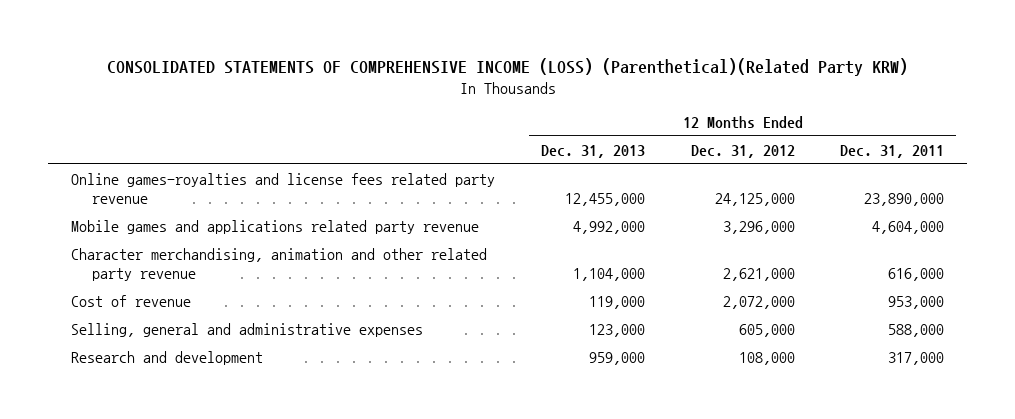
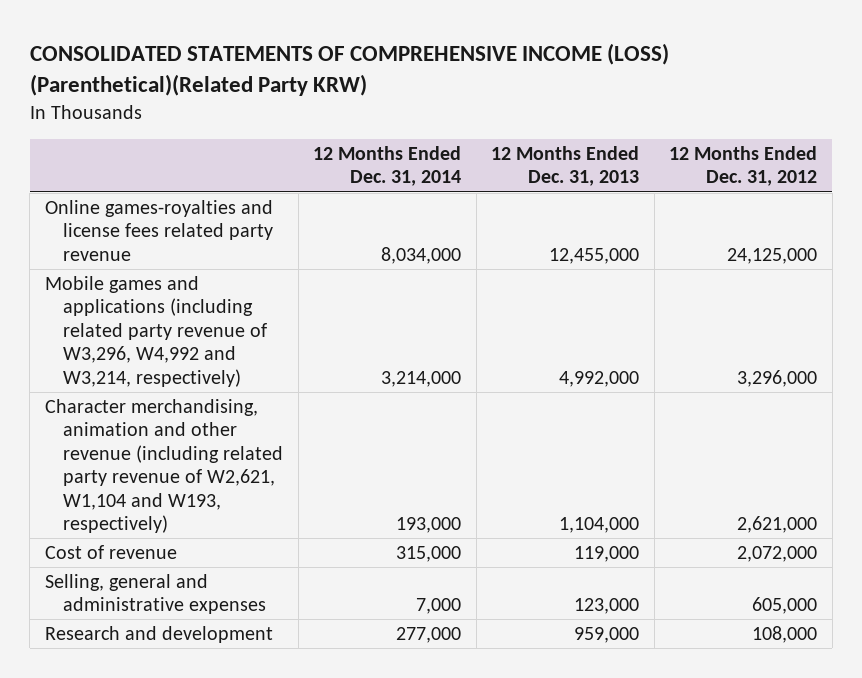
- | 12 Months Ended Dec. 31, 2013 | 12 Months Ended Dec. 31, 2012 | 12 Months Ended Dec. 31, 2011
+ | 12 Months Ended Dec. 31, 2014 | 12 Months Ended Dec. 31, 2013 | 12 Months Ended Dec. 31, 2012
- Mobile games and applications related party revenue | 4,992,000 | 3,296,000 | 4,604,000
- Character merchandising, animation and other related party revenue | 1,104,000 | 2,621,000 | 616,000
+ Mobile games and applications (including related party revenue of W3,296, W4,992 and W3,214, respectively) | 3,214,000 | 4,992,000 | 3,296,000
+ Character merchandising, animation and other revenue (including related party revenue of W2,621, W1,104 and W193, respectively) | 193,000 | 1,104,000 | 2,621,000

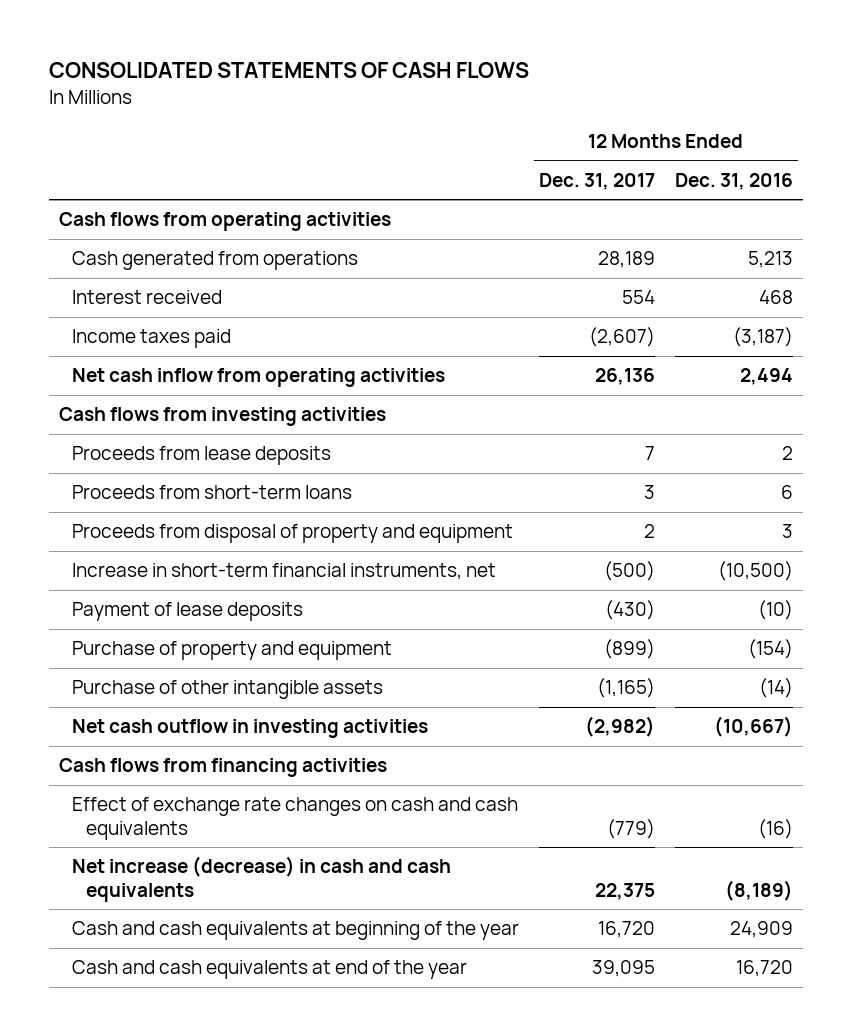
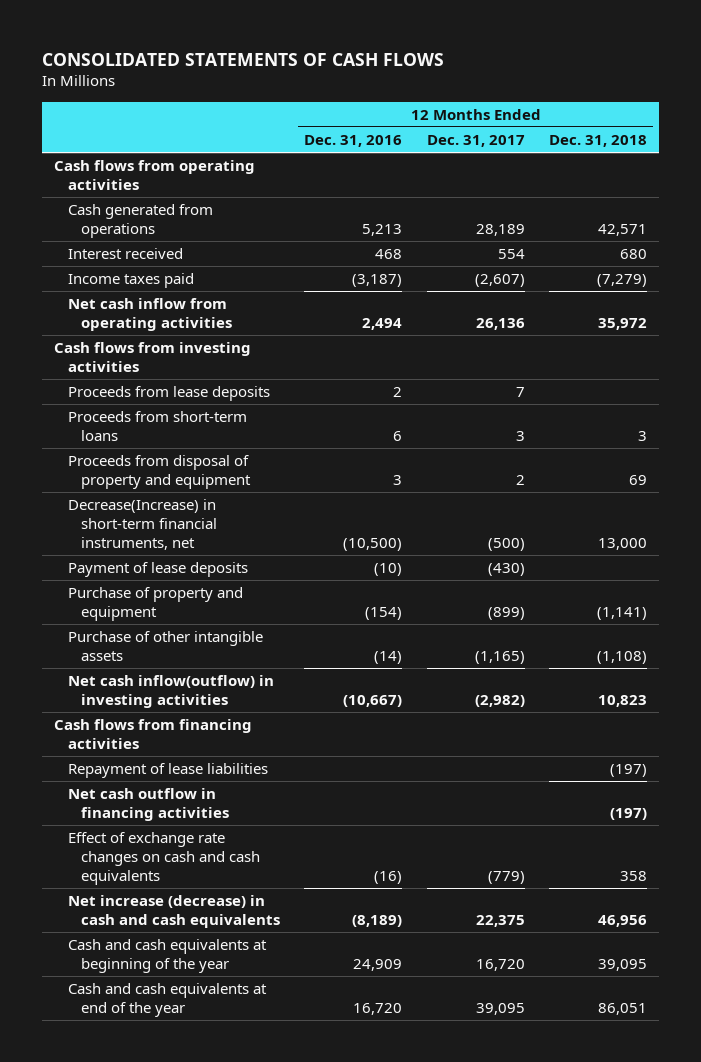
- | 12 Months Ended Dec. 31, 2017 | 12 Months Ended Dec. 31, 2016
+ | 12 Months Ended Dec. 31, 2016 | 12 Months Ended Dec. 31, 2017 | 12 Months Ended Dec. 31, 2018
- Increase in short-term financial instruments, net | (500) | (10,500)
+ Decrease(Increase) in short-term financial instruments, net | (10,500) | (500) | 13,000
- Net cash outflow in investing activities | (2,982) | (10,667)
+ Net cash inflow(outflow) in investing activities | (10,667) | (2,982) | 10,823
+ Repayment of lease liabilities | | | (197)
+ Net cash outflow in financing activities | | | (197)

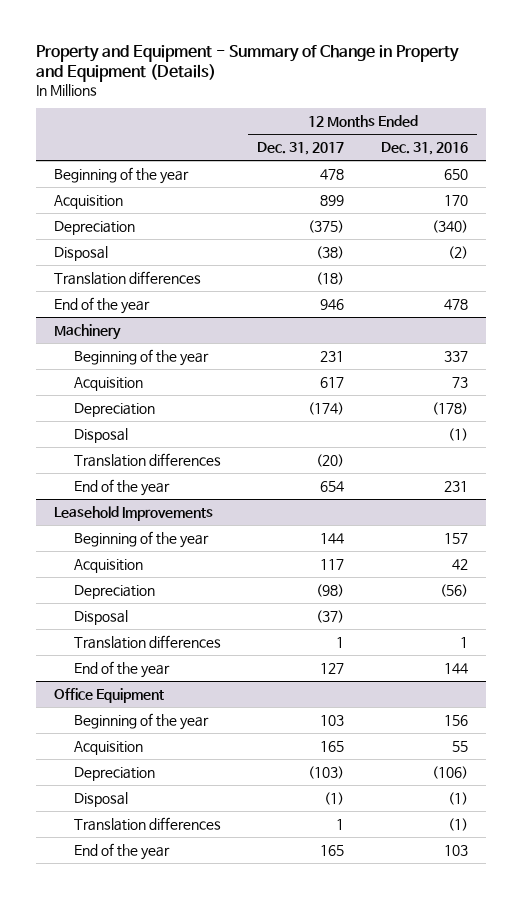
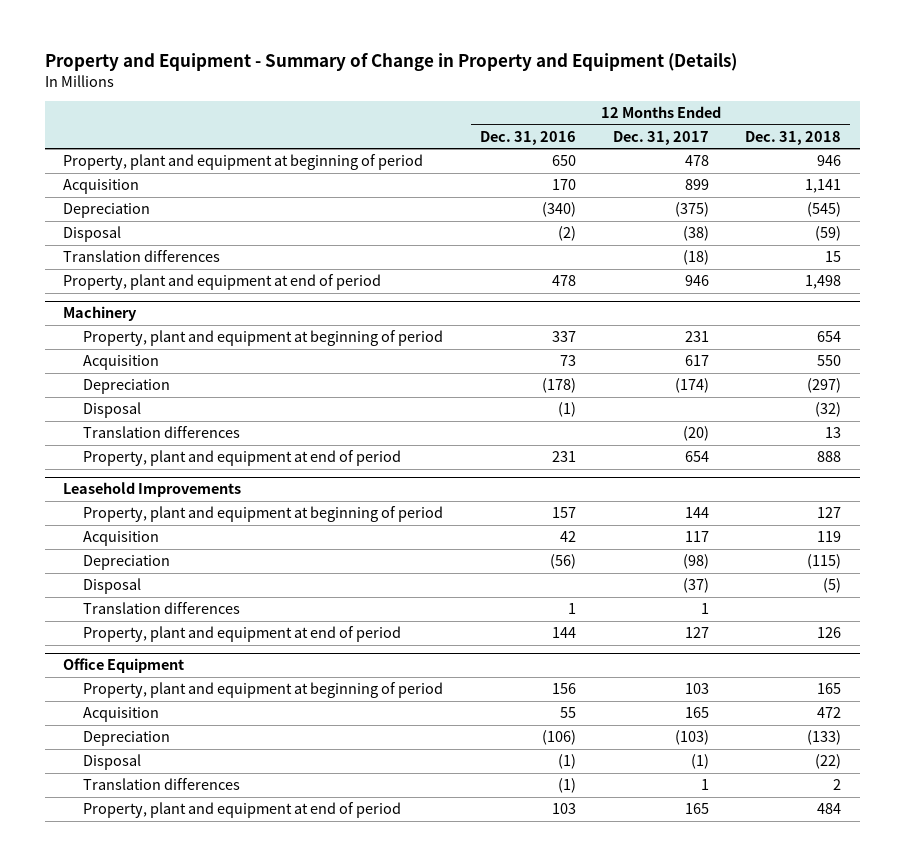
- | 12 Months Ended Dec. 31, 2017 | 12 Months Ended Dec. 31, 2016
+ | 12 Months Ended Dec. 31, 2016 | 12 Months Ended Dec. 31, 2017 | 12 Months Ended Dec. 31, 2018
- Beginning of the year | 478 | 650
+ Property, plant and equipment at beginning of period | 650 | 478 | 946
- End of the year | 946 | 478
+ Property, plant and equipment at end of period | 478 | 946 | 1,498
@ Machinery
- Beginning of the year | 231 | 337
+ Property, plant and equipment at beginning of period | 337 | 231 | 654
- End of the year | 654 | 231
+ Property, plant and equipment at end of period | 231 | 654 | 888
@ Leasehold Improvements
- Beginning of the year | 144 | 157
+ Property, plant and equipment at beginning of period | 157 | 144 | 127
- End of the year | 127 | 144
+ Property, plant and equipment at end of period | 144 | 127 | 126
@ Office Equipment
- Beginning of the year | 103 | 156
+ Property, plant and equipment at beginning of period | 156 | 103 | 165
- End of the year | 165 | 103
+ Property, plant and equipment at end of period | 103 | 165 | 484

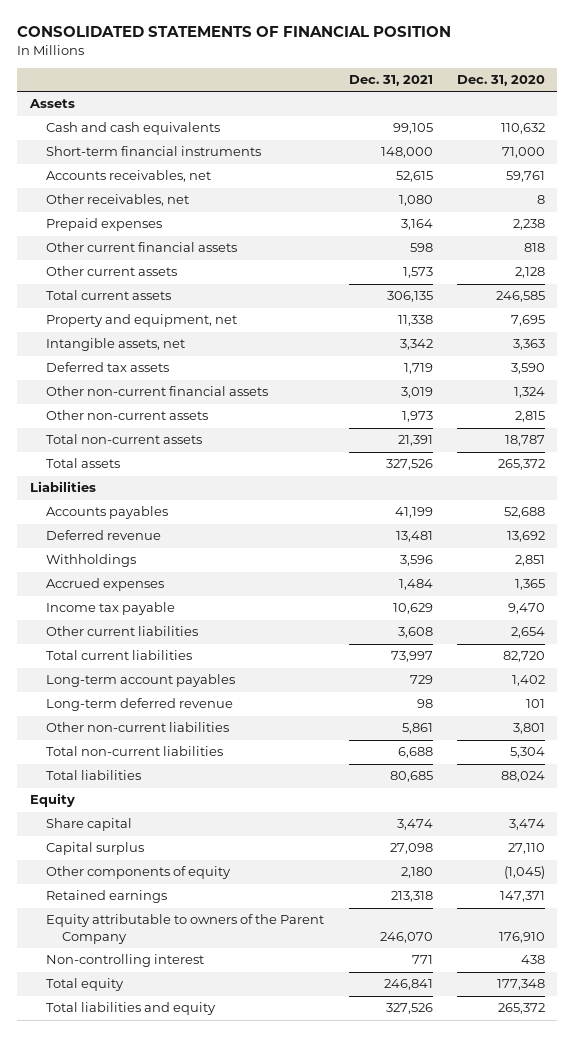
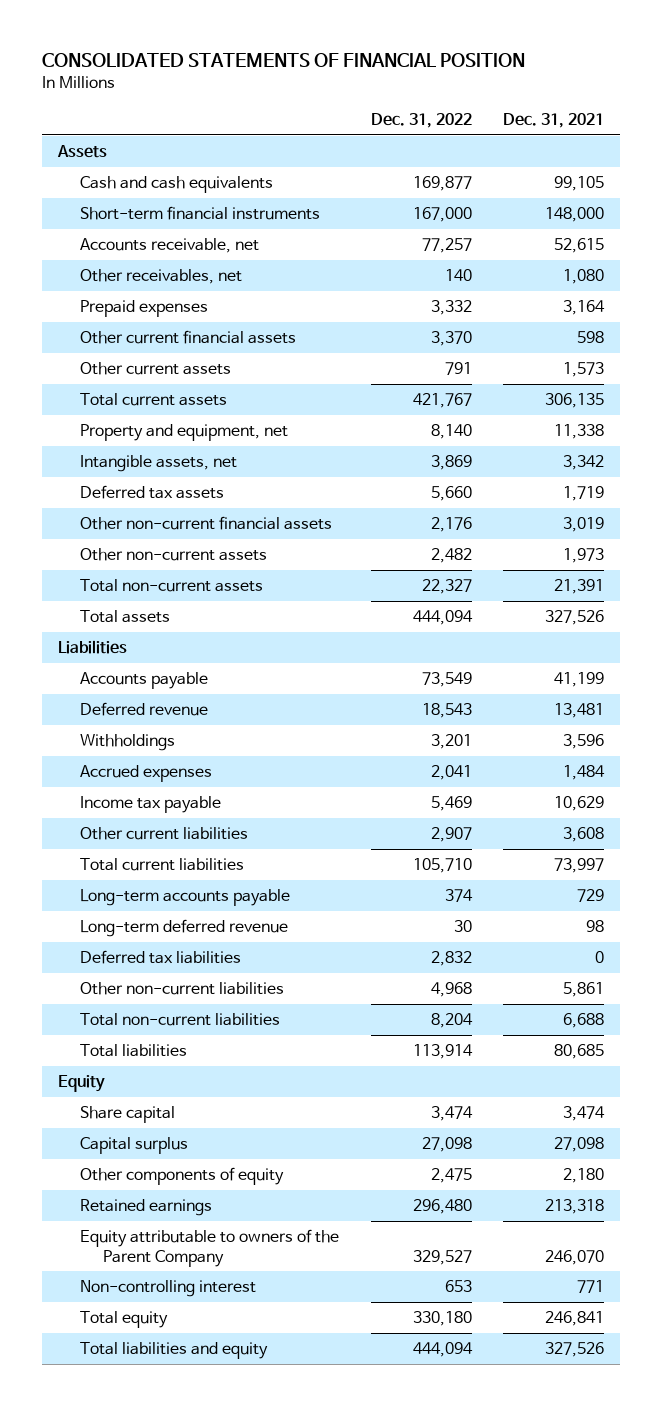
- | Dec. 31, 2021 | Dec. 31, 2020
+ | Dec. 31, 2022 | Dec. 31, 2021
- Accounts receivables, net | 52,615 | 59,761
+ Accounts receivable, net | 77,257 | 52,615
- Accounts payables | 41,199 | 52,688
+ Accounts payable | 73,549 | 41,199
- Long-term account payables | 729 | 1,402
+ Long-term accounts payable | 374 | 729
+ Deferred tax liabilities | 2,832 | 0

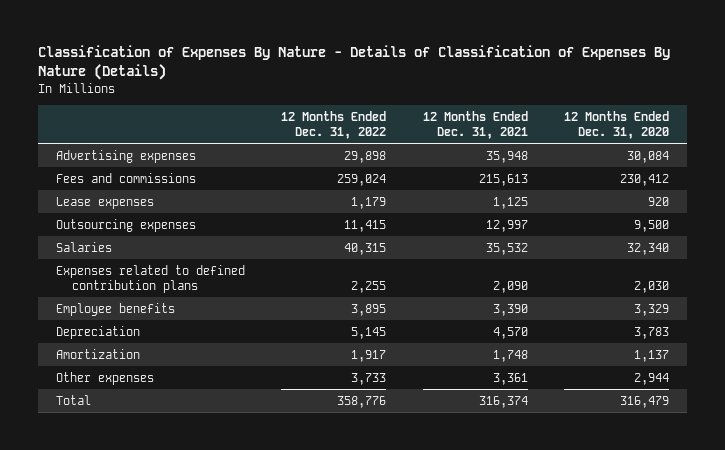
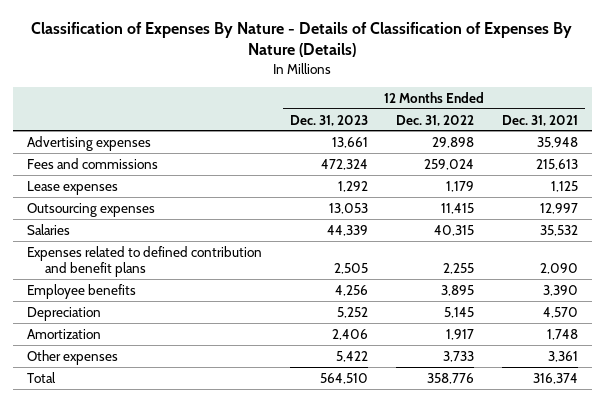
- | 12 Months Ended Dec. 31, 2022 | 12 Months Ended Dec. 31, 2021 | 12 Months Ended Dec. 31, 2020
+ | 12 Months Ended Dec. 31, 2023 | 12 Months Ended Dec. 31, 2022 | 12 Months Ended Dec. 31, 2021
- Expenses related to defined contribution plans | 2,255 | 2,090 | 2,030
+ Expenses related to defined contribution and benefit plans | 2,505 | 2,255 | 2,090

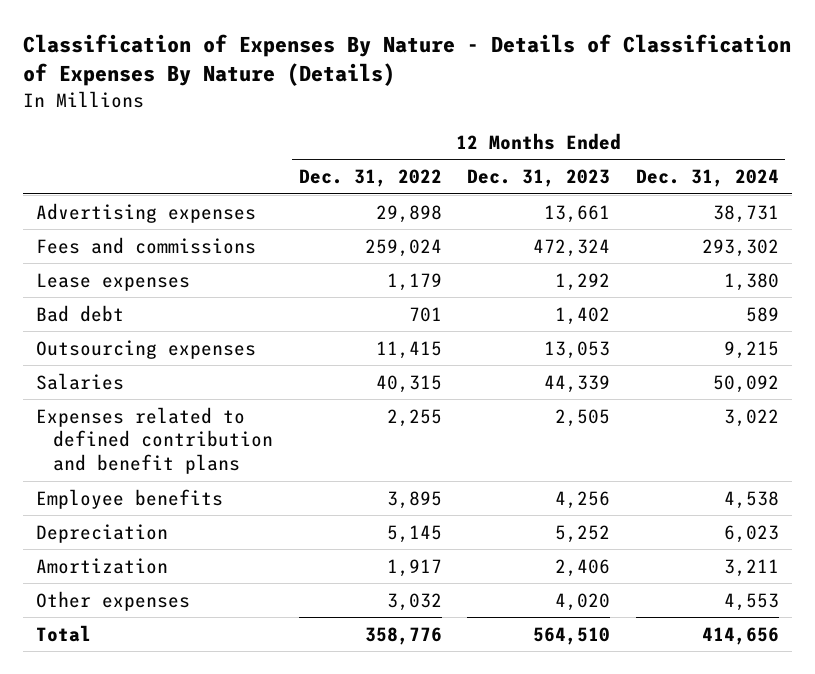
- | 12 Months Ended Dec. 31, 2023 | 12 Months Ended Dec. 31, 2022 | 12 Months Ended Dec. 31, 2021
+ | 12 Months Ended Dec. 31, 2022 | 12 Months Ended Dec. 31, 2023 | 12 Months Ended Dec. 31, 2024
+ Bad debt | 701 | 1,402 | 589
- Other expenses | 5,422 | 3,733 | 3,361
+ Other expenses | 3,032 | 4,020 | 4,553

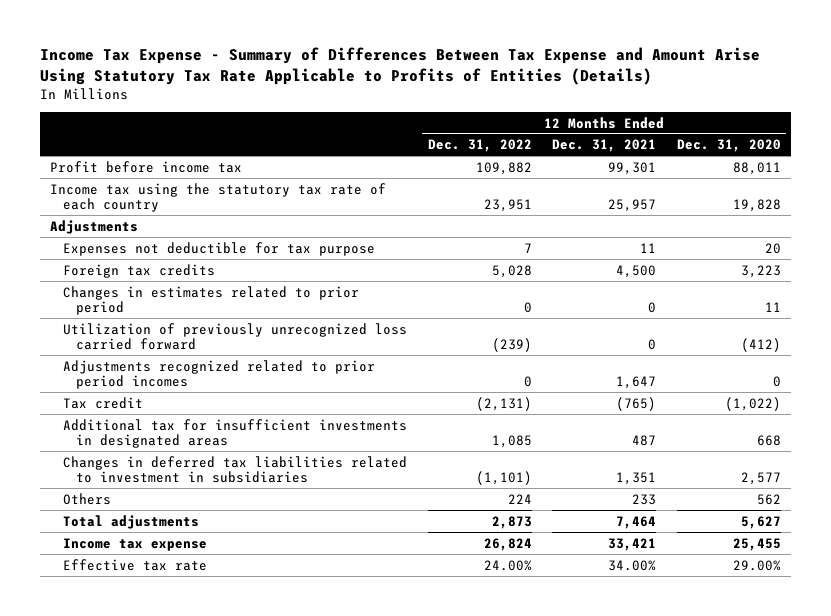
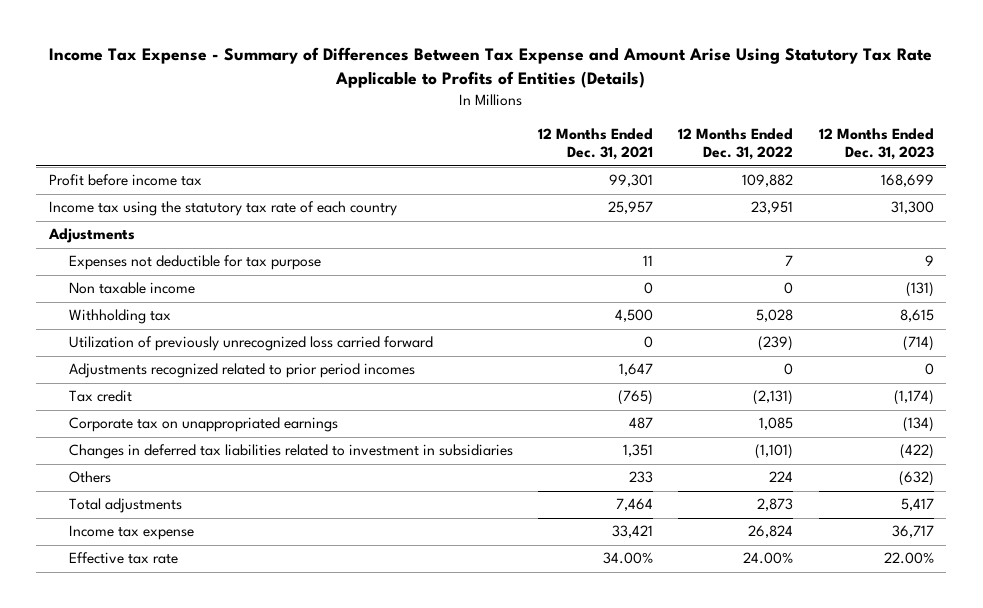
- | 12 Months Ended Dec. 31, 2022 | 12 Months Ended Dec. 31, 2021 | 12 Months Ended Dec. 31, 2020
+ | 12 Months Ended Dec. 31, 2021 | 12 Months Ended Dec. 31, 2022 | 12 Months Ended Dec. 31, 2023
- Foreign tax credits | 5,028 | 4,500 | 3,223
- Changes in estimates related to prior period | 0 | 0 | 11
+ Non taxable income | 0 | 0 | (131)
+ Withholding tax | 4,500 | 5,028 | 8,615
- Additional tax for insufficient investments in designated areas | 1,085 | 487 | 668
+ Corporate tax on unappropriated earnings | 487 | 1,085 | (134)

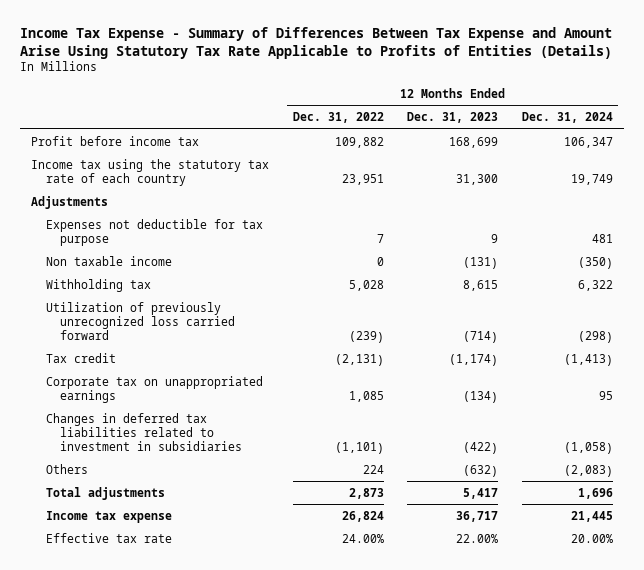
- | 12 Months Ended Dec. 31, 2021 | 12 Months Ended Dec. 31, 2022 | 12 Months Ended Dec. 31, 2023
+ | 12 Months Ended Dec. 31, 2022 | 12 Months Ended Dec. 31, 2023 | 12 Months Ended Dec. 31, 2024
- Adjustments recognized related to prior period incomes | 1,647 | 0 | 0

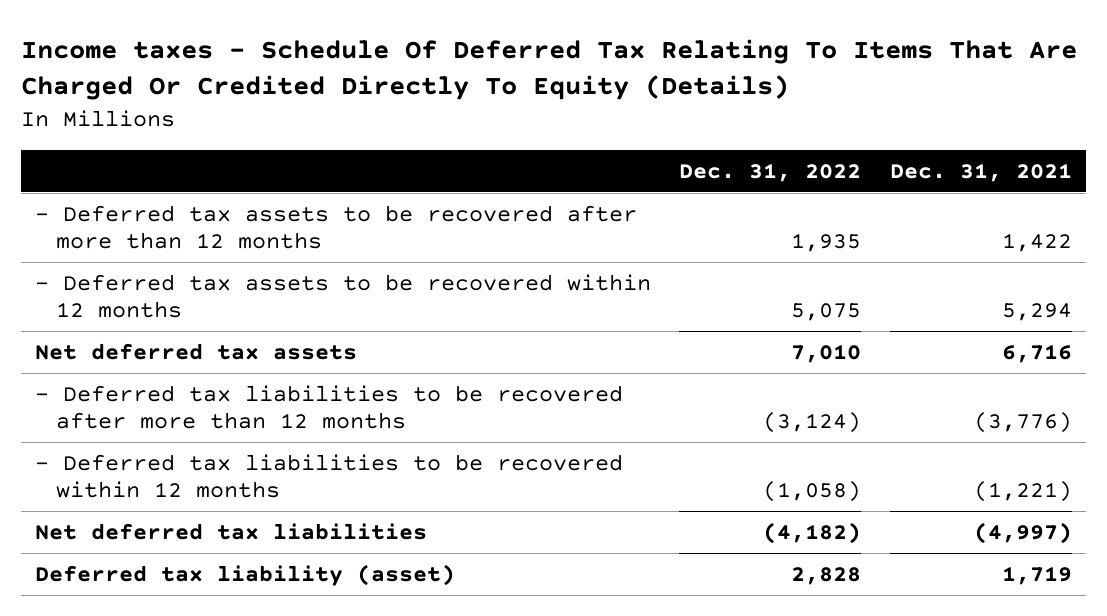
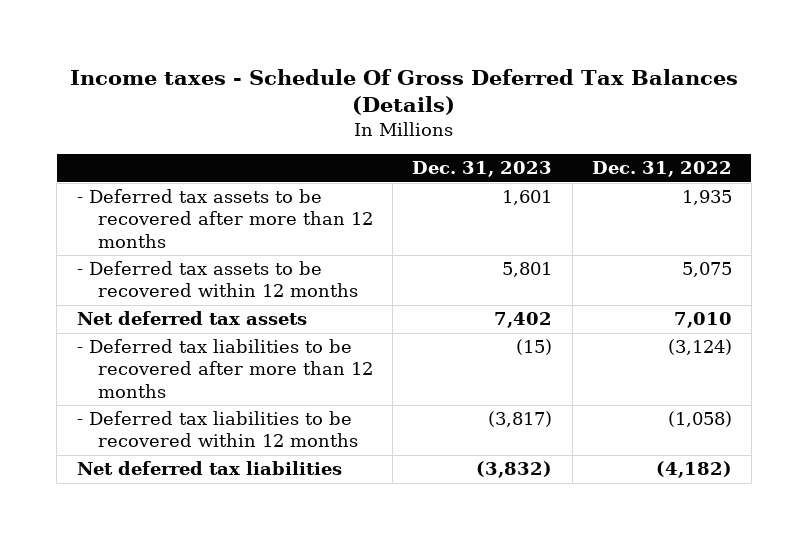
- Income taxes - Schedule Of Deferred Tax Relating To Items That Are Charged Or Credited Directly To Equity (Details)
+ Income taxes - Schedule Of Gross Deferred Tax Balances (Details)
- | Dec. 31, 2022 | Dec. 31, 2021
+ | Dec. 31, 2023 | Dec. 31, 2022
- Deferred tax liability (asset) | 2,828 | 1,719

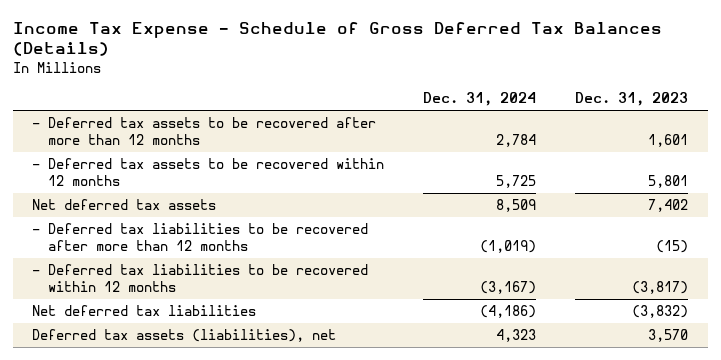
- Income taxes - Schedule Of Gross Deferred Tax Balances (Details)
+ Income Tax Expense - Schedule of Gross Deferred Tax Balances (Details)
- | Dec. 31, 2023 | Dec. 31, 2022
+ | Dec. 31, 2024 | Dec. 31, 2023
+ Deferred tax assets (liabilities), net | 4,323 | 3,570

